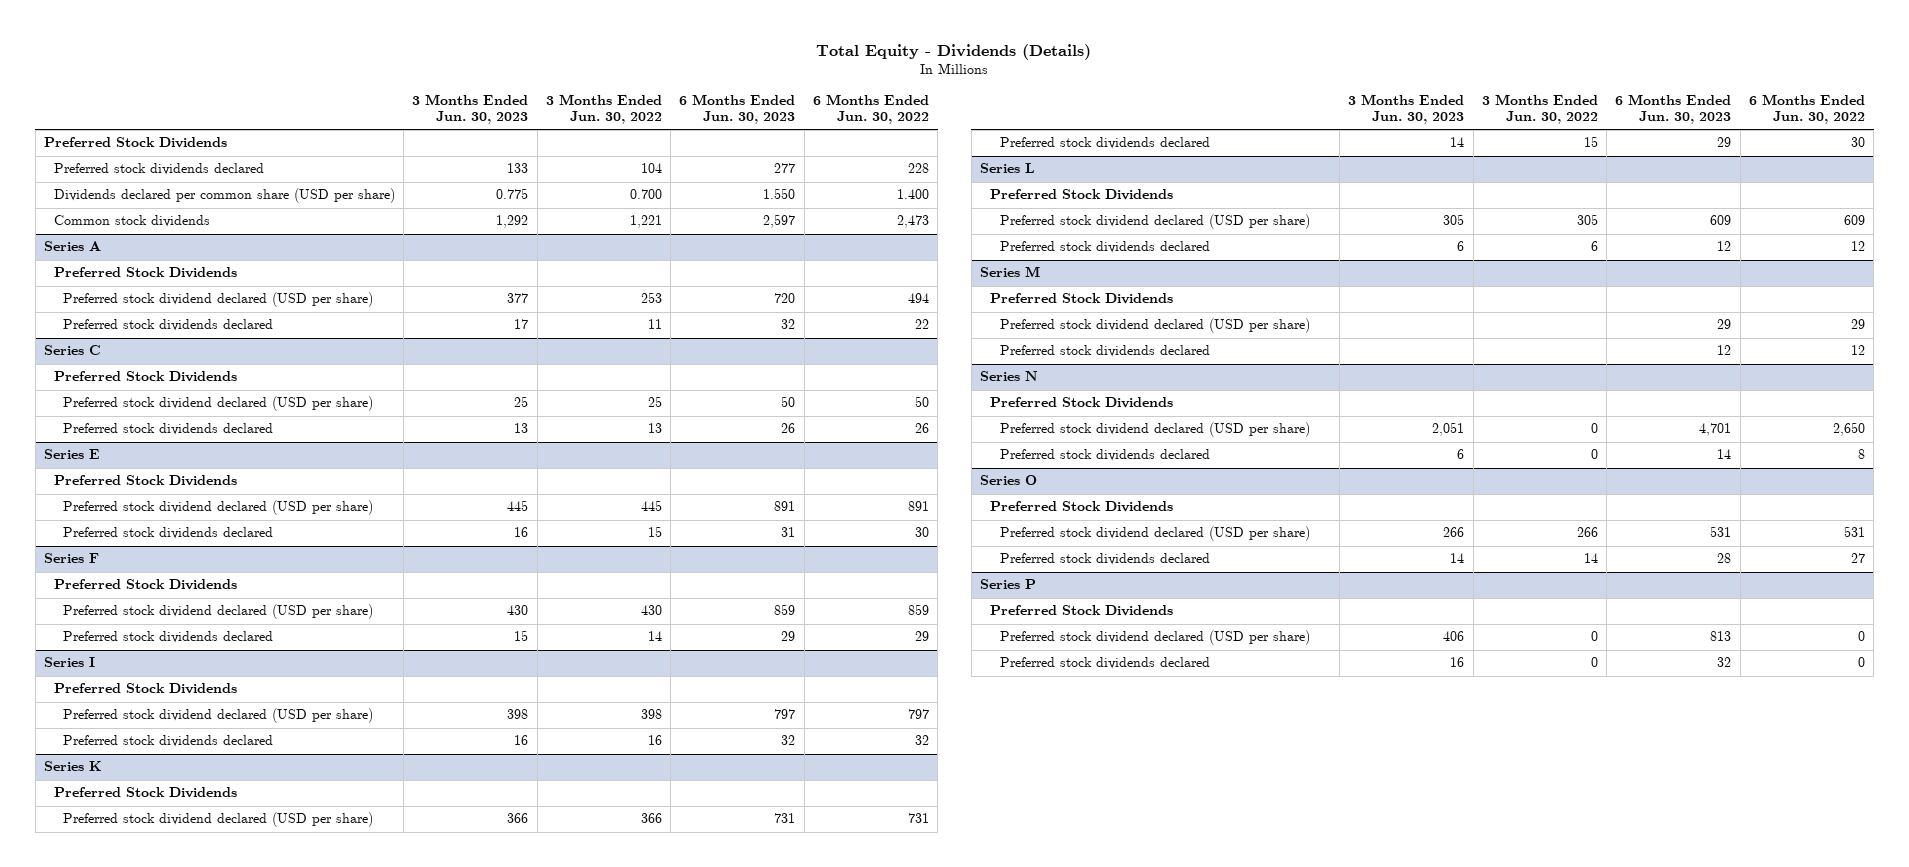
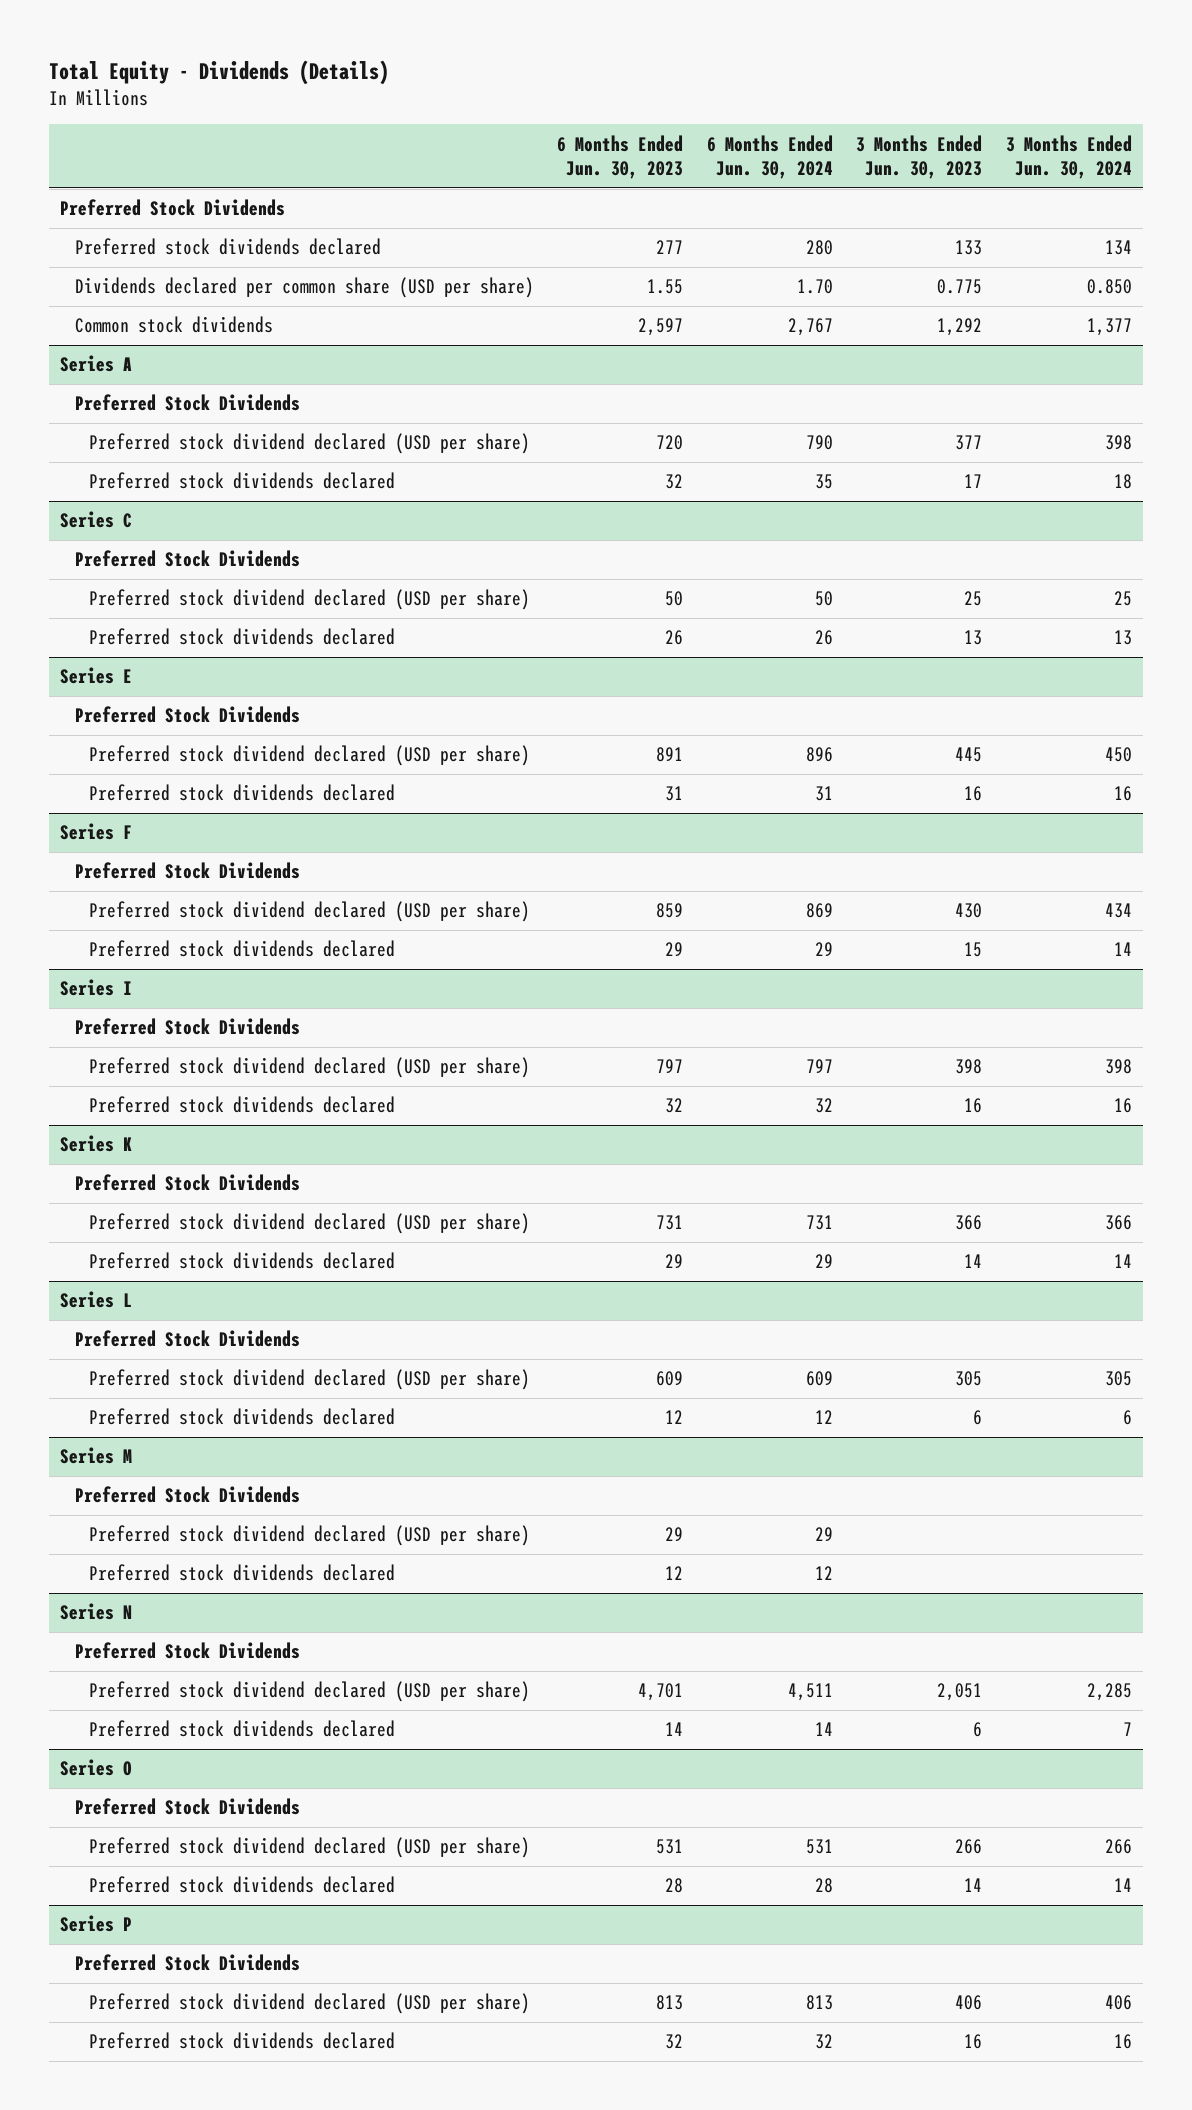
- | 3 Months Ended Jun. 30, 2023 | 3 Months Ended Jun. 30, 2022 | 6 Months Ended Jun. 30, 2023 | 6 Months Ended Jun. 30, 2022
+ | 6 Months Ended Jun. 30, 2023 | 6 Months Ended Jun. 30, 2024 | 3 Months Ended Jun. 30, 2023 | 3 Months Ended Jun. 30, 2024
- Dividends declared per common share (USD per share) | 0.775 | 0.700 | 1.550 | 1.400
+ Dividends declared per common share (USD per share) | 1.55 | 1.70 | 0.775 | 0.850

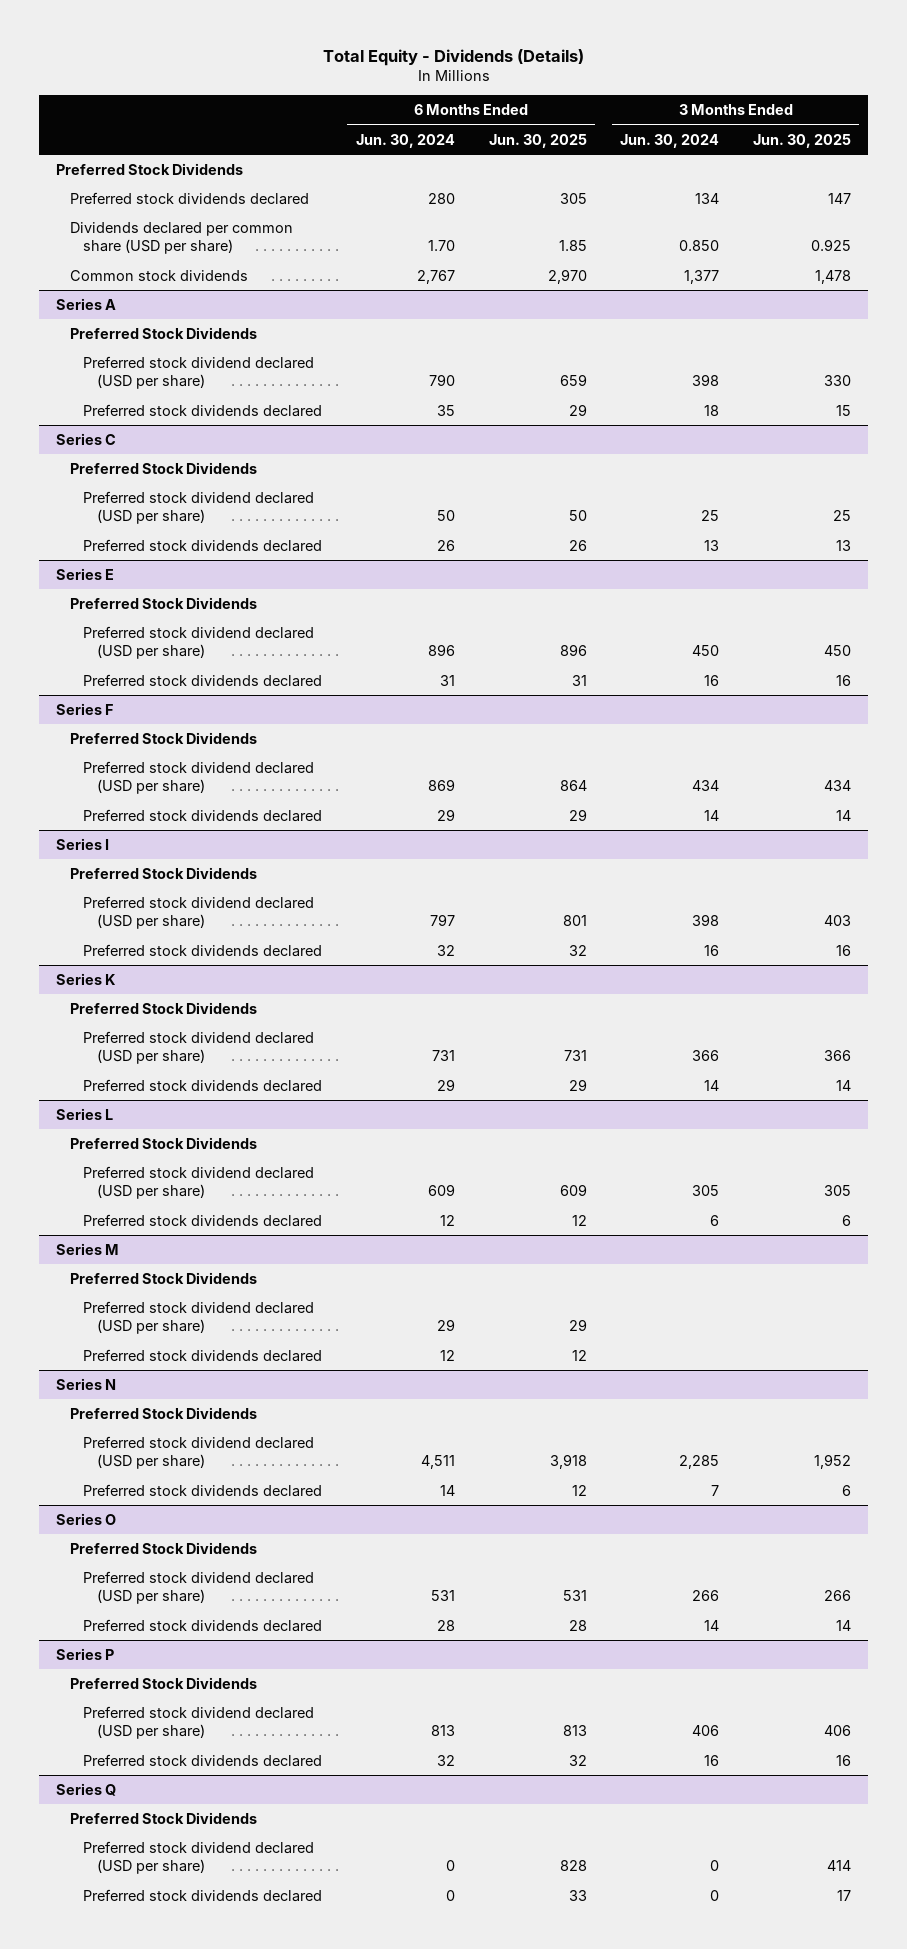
- | 6 Months Ended Jun. 30, 2023 | 6 Months Ended Jun. 30, 2024 | 3 Months Ended Jun. 30, 2023 | 3 Months Ended Jun. 30, 2024
+ | 6 Months Ended Jun. 30, 2024 | 6 Months Ended Jun. 30, 2025 | 3 Months Ended Jun. 30, 2024 | 3 Months Ended Jun. 30, 2025
+ Series Q
+ Preferred Stock Dividends
+ Preferred stock dividend declared (USD per share) | 0 | 828 | 0 | 414
+ Preferred stock dividends declared | 0 | 33 | 0 | 17

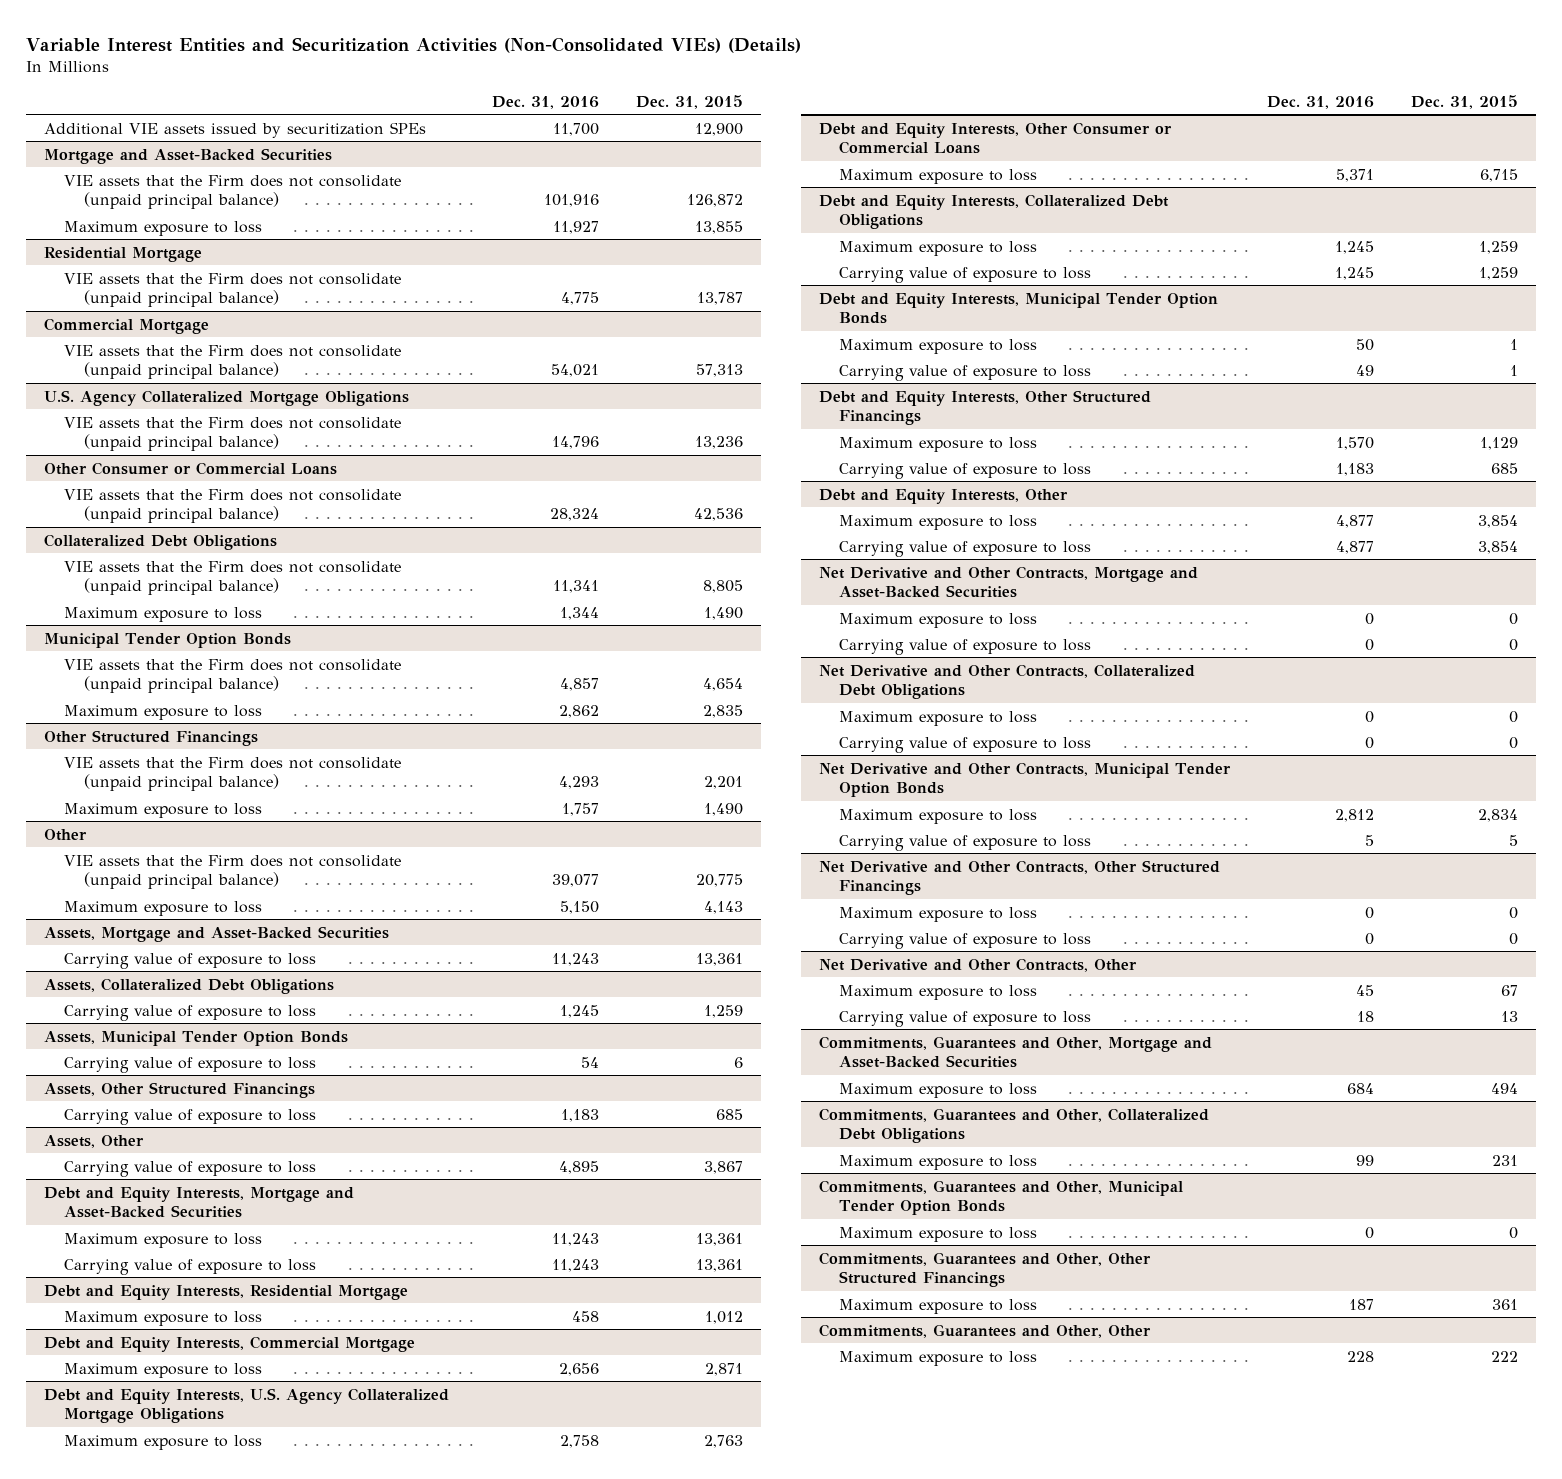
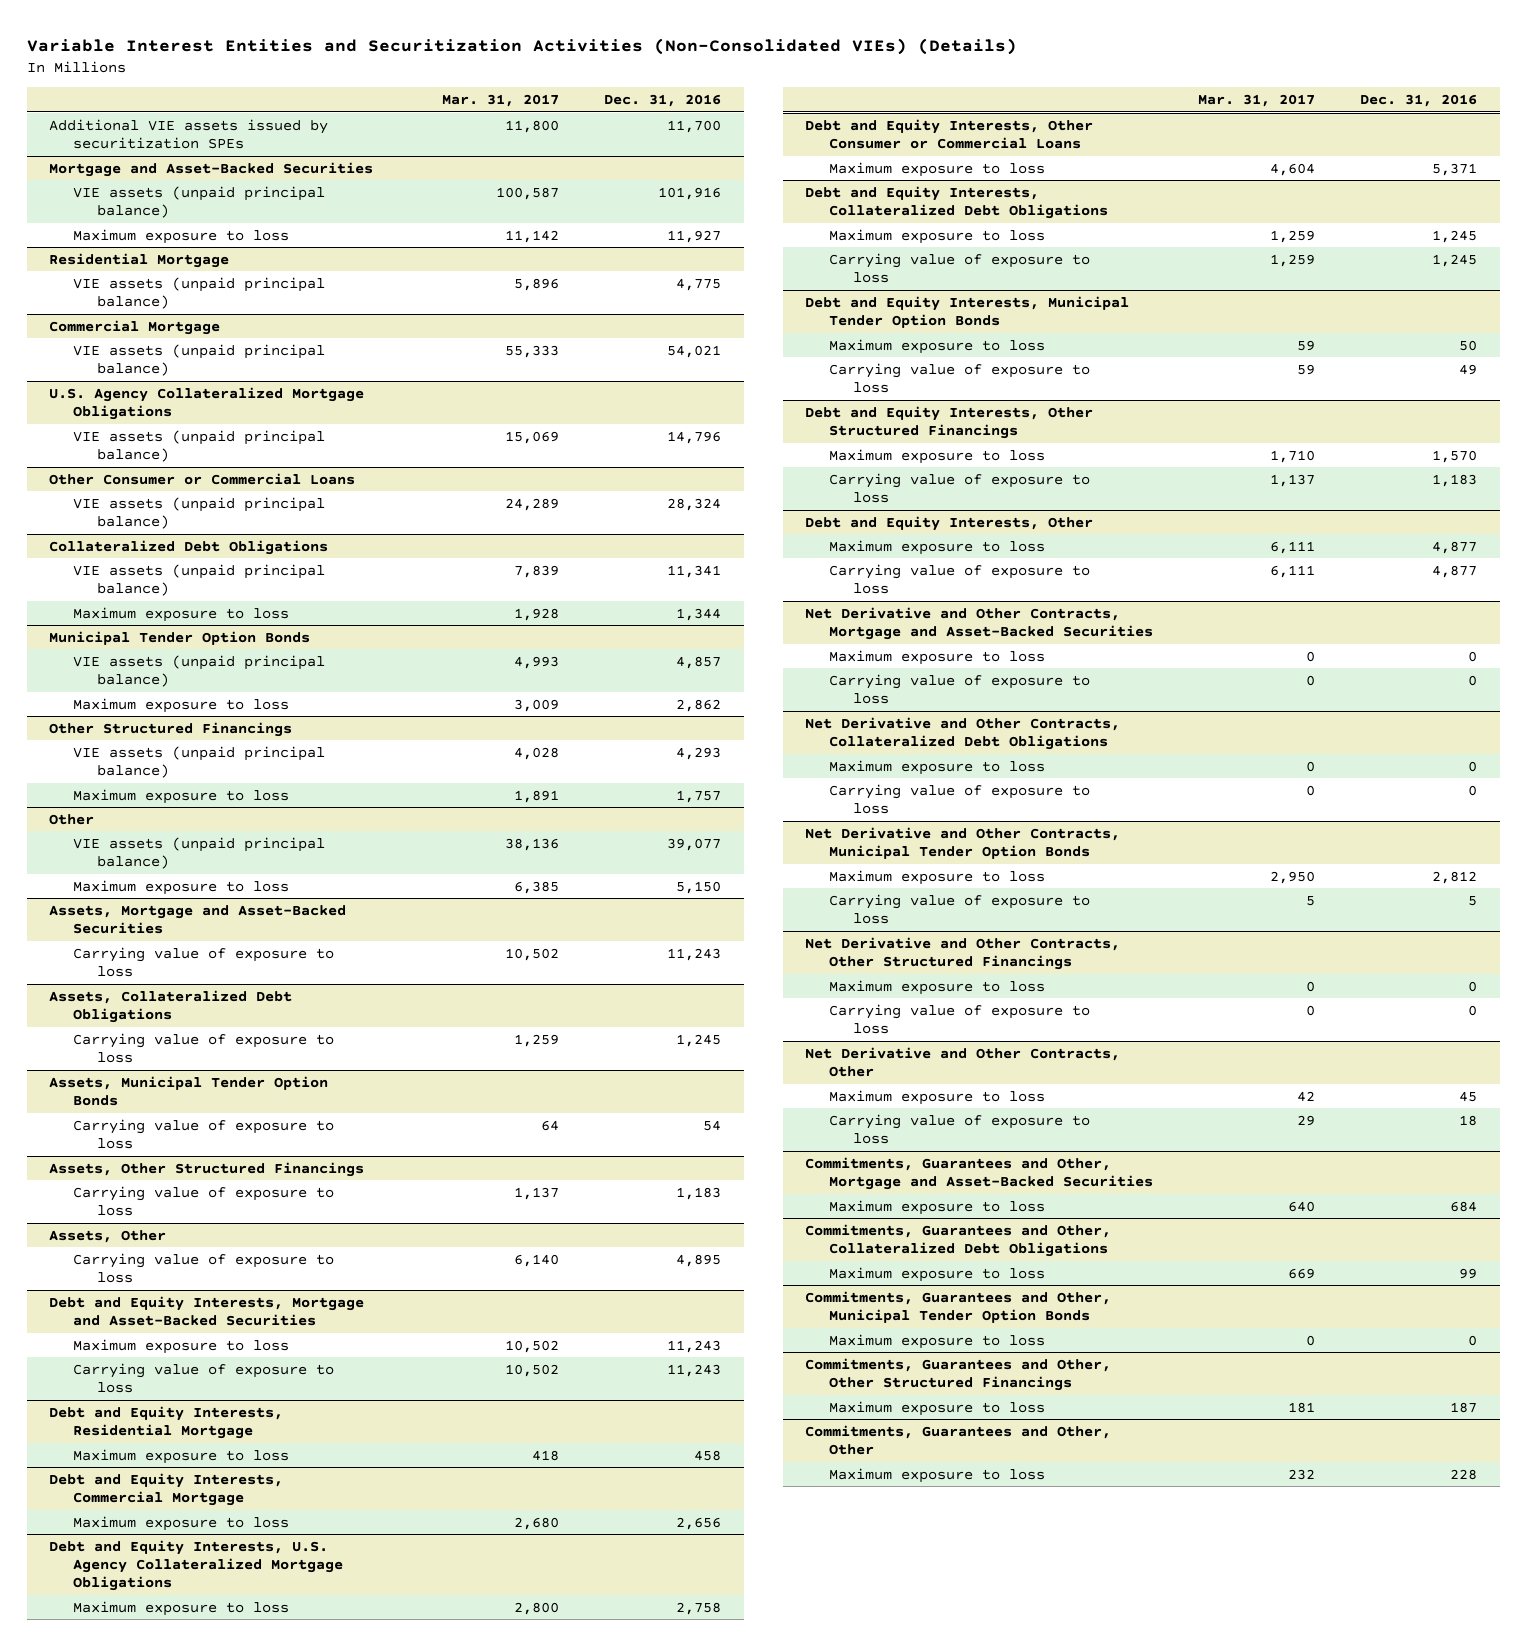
- | Dec. 31, 2016 | Dec. 31, 2015
+ | Mar. 31, 2017 | Dec. 31, 2016
@ Mortgage and Asset-Backed Securities
- VIE assets that the Firm does not consolidate (unpaid principal balance) | 101,916 | 126,872
+ VIE assets (unpaid principal balance) | 100,587 | 101,916
@ Residential Mortgage
- VIE assets that the Firm does not consolidate (unpaid principal balance) | 4,775 | 13,787
+ VIE assets (unpaid principal balance) | 5,896 | 4,775
@ Commercial Mortgage
- VIE assets that the Firm does not consolidate (unpaid principal balance) | 54,021 | 57,313
+ VIE assets (unpaid principal balance) | 55,333 | 54,021
@ U.S. Agency Collateralized Mortgage Obligations
- VIE assets that the Firm does not consolidate (unpaid principal balance) | 14,796 | 13,236
+ VIE assets (unpaid principal balance) | 15,069 | 14,796
@ Other Consumer or Commercial Loans
- VIE assets that the Firm does not consolidate (unpaid principal balance) | 28,324 | 42,536
+ VIE assets (unpaid principal balance) | 24,289 | 28,324
@ Collateralized Debt Obligations
- VIE assets that the Firm does not consolidate (unpaid principal balance) | 11,341 | 8,805
+ VIE assets (unpaid principal balance) | 7,839 | 11,341
@ Municipal Tender Option Bonds
- VIE assets that the Firm does not consolidate (unpaid principal balance) | 4,857 | 4,654
+ VIE assets (unpaid principal balance) | 4,993 | 4,857
@ Other Structured Financings
- VIE assets that the Firm does not consolidate (unpaid principal balance) | 4,293 | 2,201
+ VIE assets (unpaid principal balance) | 4,028 | 4,293
@ Other
- VIE assets that the Firm does not consolidate (unpaid principal balance) | 39,077 | 20,775
+ VIE assets (unpaid principal balance) | 38,136 | 39,077

